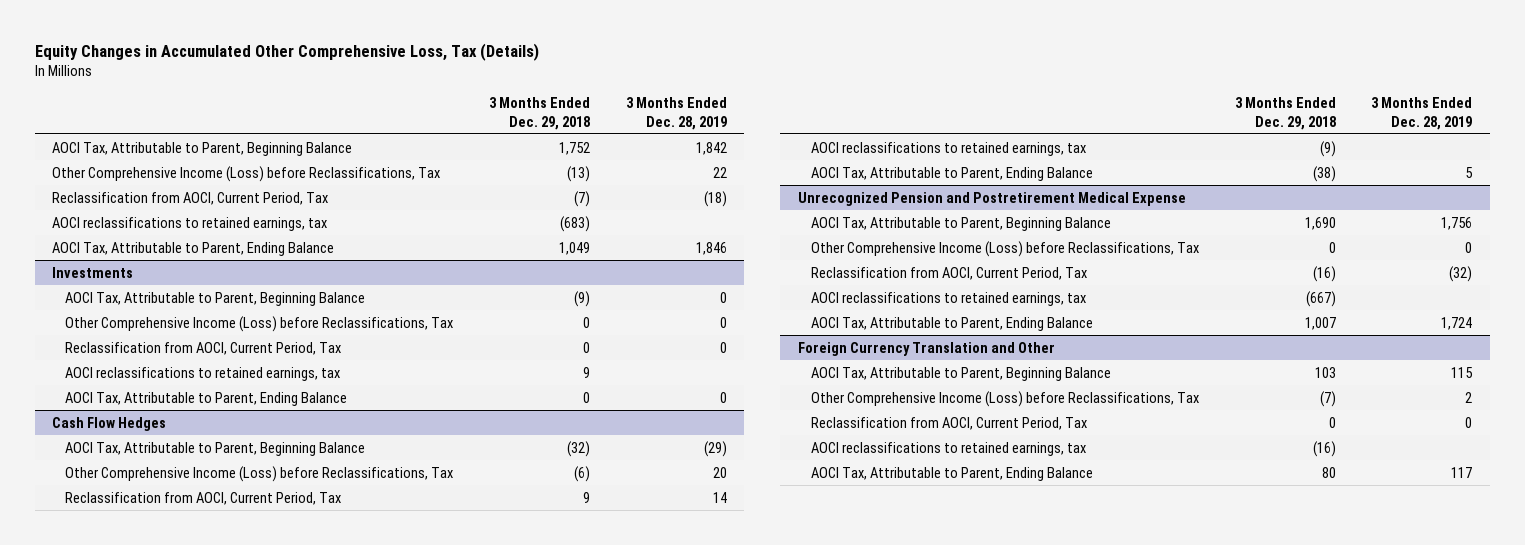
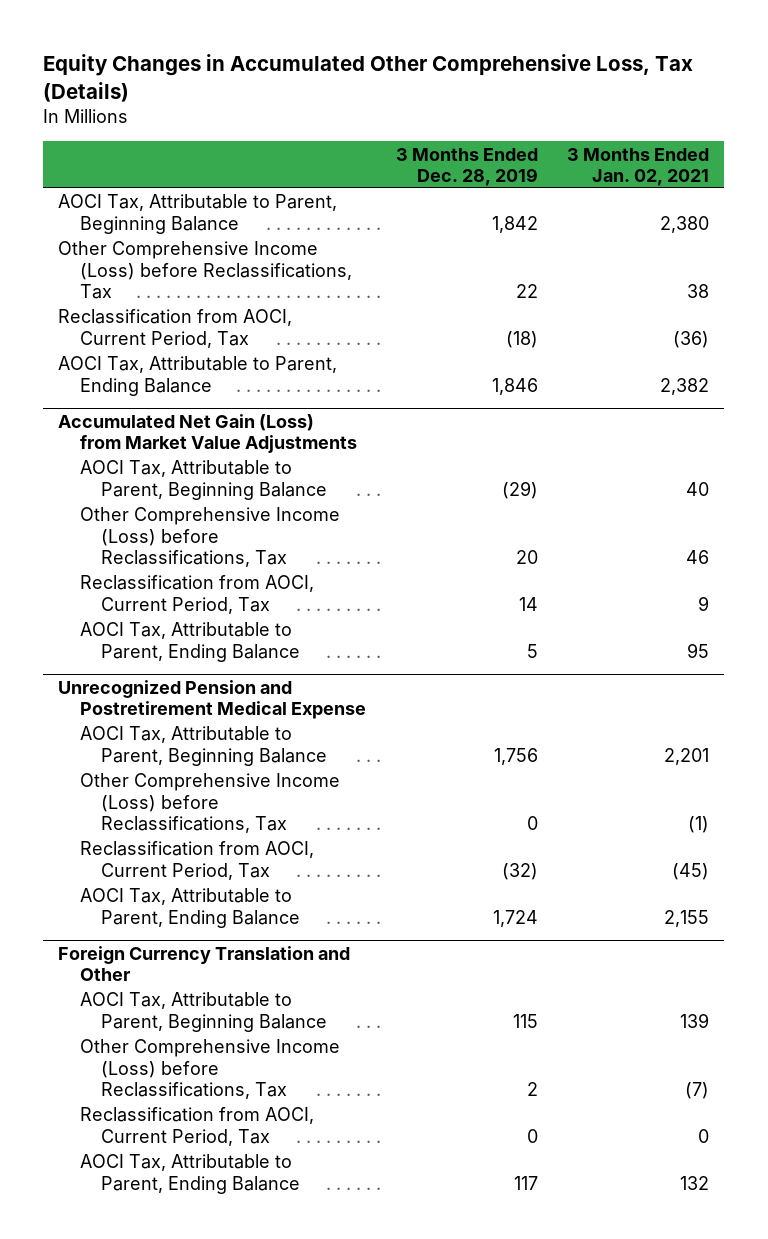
- | 3 Months Ended Dec. 29, 2018 | 3 Months Ended Dec. 28, 2019
+ | 3 Months Ended Dec. 28, 2019 | 3 Months Ended Jan. 02, 2021
- AOCI reclassifications to retained earnings, tax | (683) |
- Investments
- AOCI Tax, Attributable to Parent, Beginning Balance | (9) | 0
- Other Comprehensive Income (Loss) before Reclassifications, Tax | 0 | 0
- Reclassification from AOCI, Current Period, Tax | 0 | 0
- AOCI reclassifications to retained earnings, tax | 9 |
- AOCI Tax, Attributable to Parent, Ending Balance | 0 | 0
- Cash Flow Hedges
+ Accumulated Net Gain (Loss) from Market Value Adjustments
- AOCI reclassifications to retained earnings, tax | (9) |
@ Unrecognized Pension and Postretirement Medical Expense
- AOCI reclassifications to retained earnings, tax | (667) |
@ Foreign Currency Translation and Other
- AOCI reclassifications to retained earnings, tax | (16) |

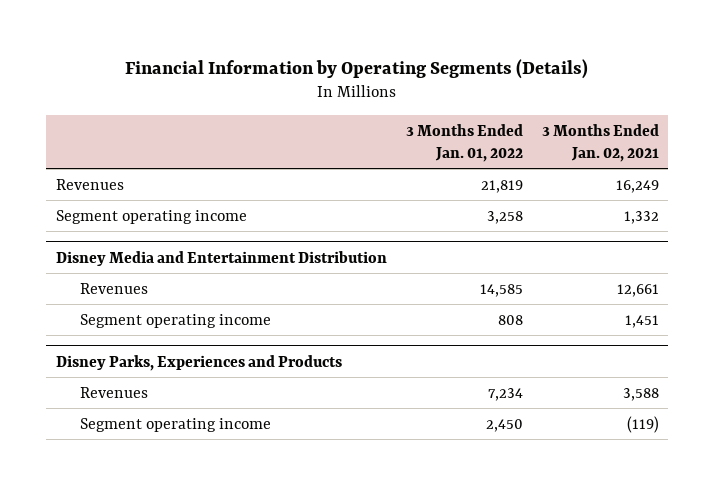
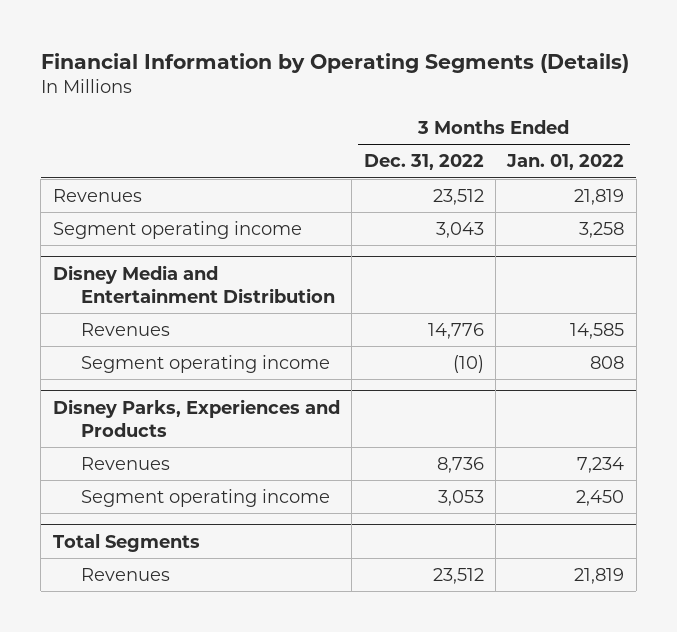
- | 3 Months Ended Jan. 01, 2022 | 3 Months Ended Jan. 02, 2021
+ | 3 Months Ended Dec. 31, 2022 | 3 Months Ended Jan. 01, 2022
+ Total Segments
+ Revenues | 23,512 | 21,819

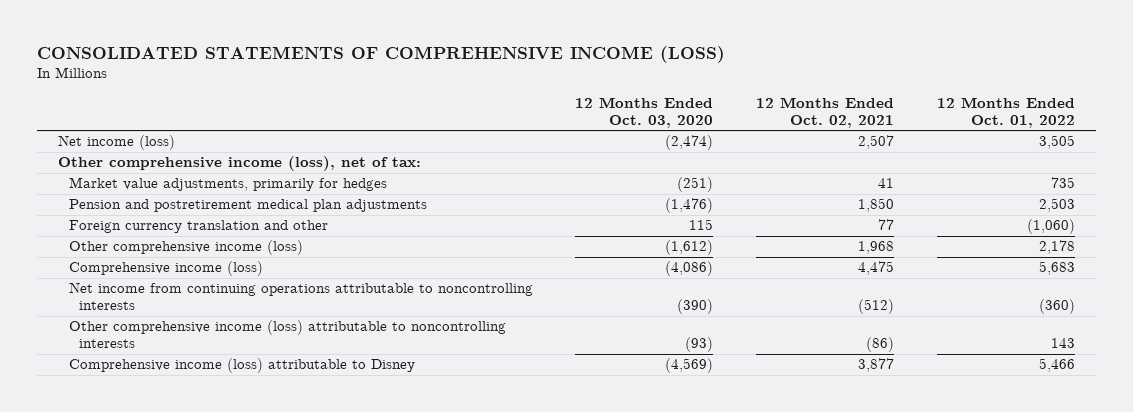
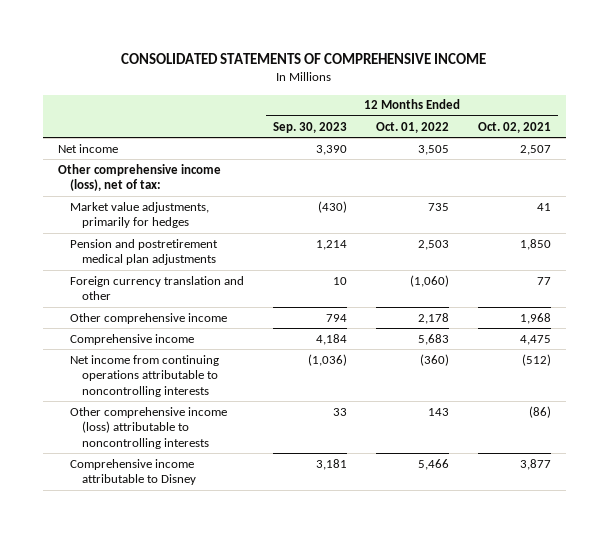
- CONSOLIDATED STATEMENTS OF COMPREHENSIVE INCOME (LOSS)
+ CONSOLIDATED STATEMENTS OF COMPREHENSIVE INCOME
- | 12 Months Ended Oct. 03, 2020 | 12 Months Ended Oct. 02, 2021 | 12 Months Ended Oct. 01, 2022
+ | 12 Months Ended Sep. 30, 2023 | 12 Months Ended Oct. 01, 2022 | 12 Months Ended Oct. 02, 2021
- Net income (loss) | (2,474) | 2,507 | 3,505
+ Net income | 3,390 | 3,505 | 2,507
- Other comprehensive income (loss) | (1,612) | 1,968 | 2,178
- Comprehensive income (loss) | (4,086) | 4,475 | 5,683
+ Other comprehensive income | 794 | 2,178 | 1,968
+ Comprehensive income | 4,184 | 5,683 | 4,475
- Comprehensive income (loss) attributable to Disney | (4,569) | 3,877 | 5,466
+ Comprehensive income attributable to Disney | 3,181 | 5,466 | 3,877

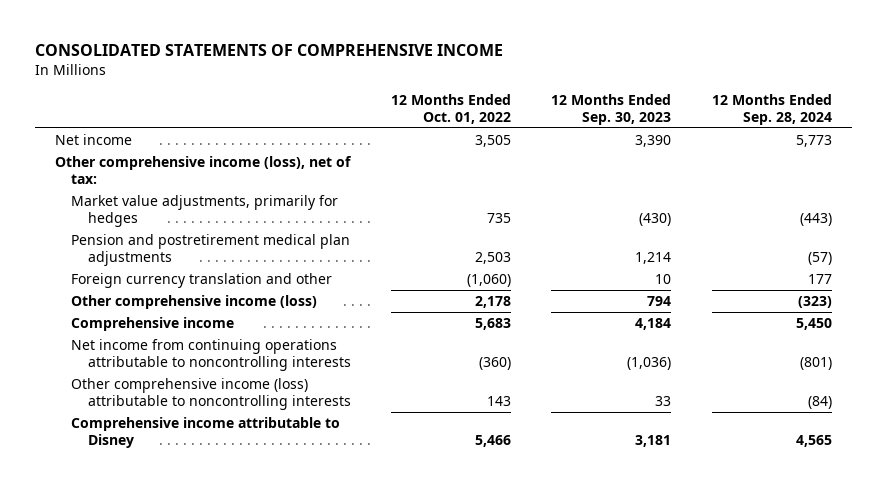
- | 12 Months Ended Sep. 30, 2023 | 12 Months Ended Oct. 01, 2022 | 12 Months Ended Oct. 02, 2021
+ | 12 Months Ended Oct. 01, 2022 | 12 Months Ended Sep. 30, 2023 | 12 Months Ended Sep. 28, 2024
- Other comprehensive income | 794 | 2,178 | 1,968
+ Other comprehensive income (loss) | 2,178 | 794 | (323)

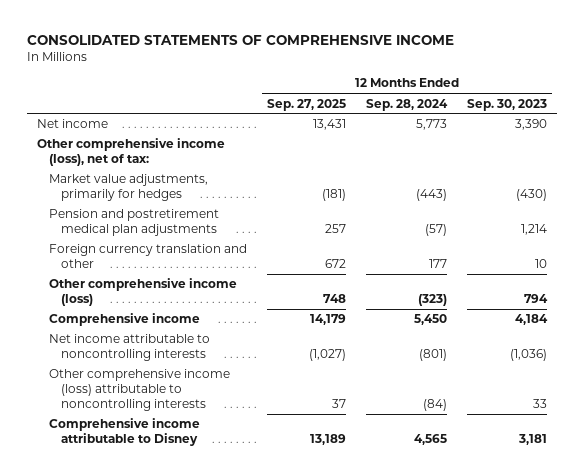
- | 12 Months Ended Oct. 01, 2022 | 12 Months Ended Sep. 30, 2023 | 12 Months Ended Sep. 28, 2024
+ | 12 Months Ended Sep. 27, 2025 | 12 Months Ended Sep. 28, 2024 | 12 Months Ended Sep. 30, 2023
- Net income from continuing operations attributable to noncontrolling interests | (360) | (1,036) | (801)
+ Net income attributable to noncontrolling interests | (1,027) | (801) | (1,036)

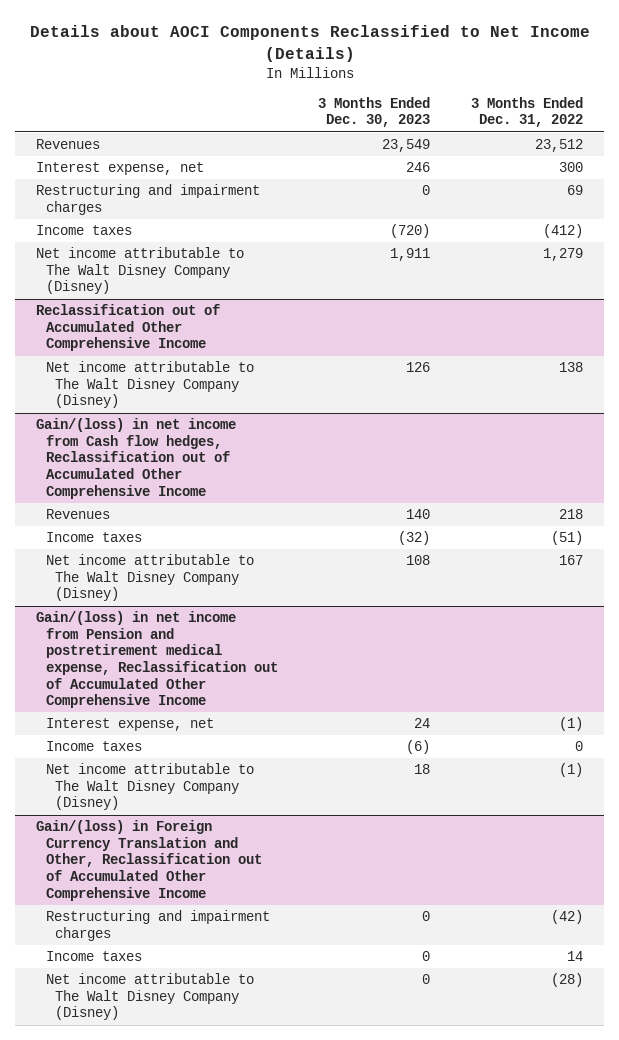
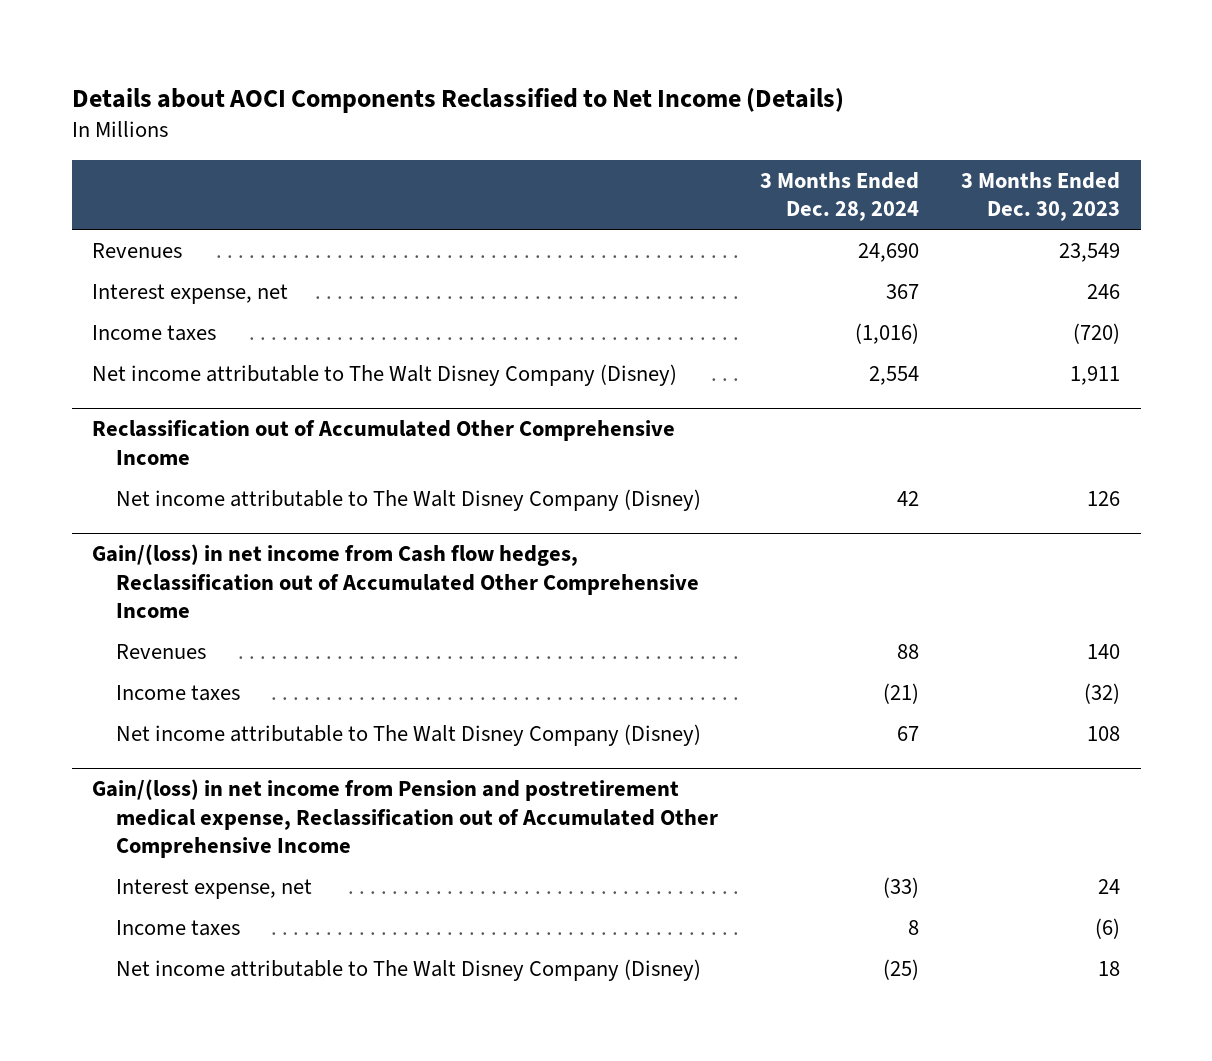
- | 3 Months Ended Dec. 30, 2023 | 3 Months Ended Dec. 31, 2022
+ | 3 Months Ended Dec. 28, 2024 | 3 Months Ended Dec. 30, 2023
- Restructuring and impairment charges | 0 | 69
- Gain/(loss) in Foreign Currency Translation and Other, Reclassification out of Accumulated Other Comprehensive Income
- Restructuring and impairment charges | 0 | (42)
- Income taxes | 0 | 14
- Net income attributable to The Walt Disney Company (Disney) | 0 | (28)

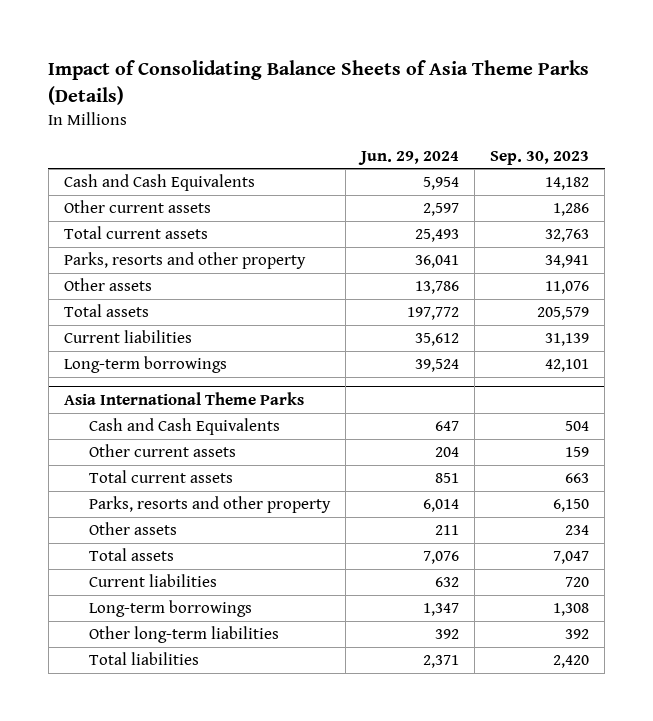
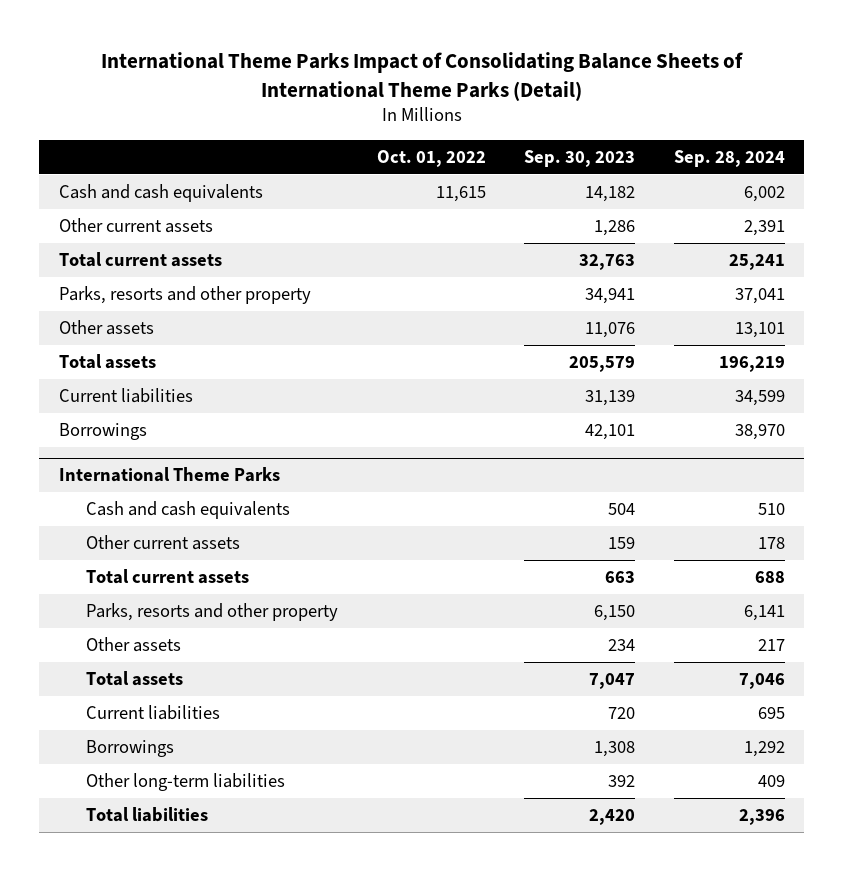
- Impact of Consolidating Balance Sheets of Asia Theme Parks (Details)
+ International Theme Parks Impact of Consolidating Balance Sheets of International Theme Parks (Detail)
- | Jun. 29, 2024 | Sep. 30, 2023
+ | Oct. 01, 2022 | Sep. 30, 2023 | Sep. 28, 2024
- Cash and Cash Equivalents | 5,954 | 14,182
+ Cash and cash equivalents | 11,615 | 14,182 | 6,002
- Long-term borrowings | 39,524 | 42,101
- Asia International Theme Parks
- Cash and Cash Equivalents | 647 | 504
+ Borrowings | | 42,101 | 38,970
+ International Theme Parks
+ Cash and cash equivalents | | 504 | 510
- Long-term borrowings | 1,347 | 1,308
+ Borrowings | | 1,308 | 1,292

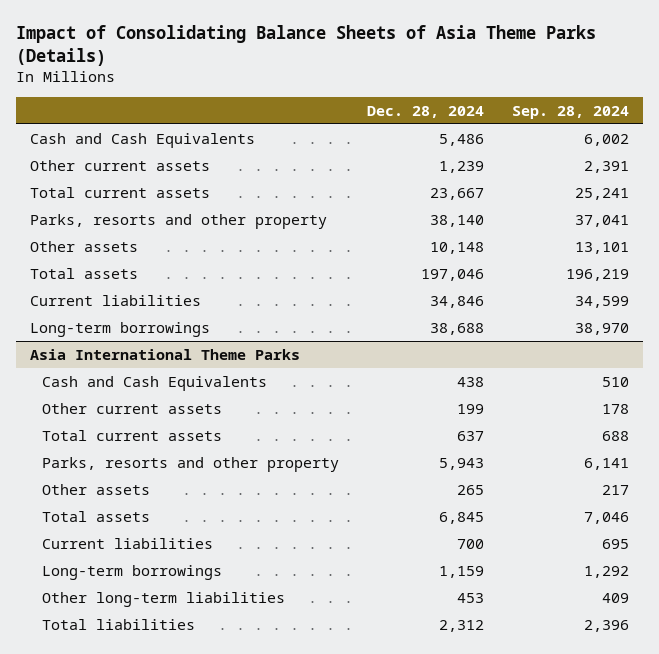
- International Theme Parks Impact of Consolidating Balance Sheets of International Theme Parks (Detail)
+ Impact of Consolidating Balance Sheets of Asia Theme Parks (Details)
- | Oct. 01, 2022 | Sep. 30, 2023 | Sep. 28, 2024
+ | Dec. 28, 2024 | Sep. 28, 2024
- Cash and cash equivalents | 11,615 | 14,182 | 6,002
+ Cash and Cash Equivalents | 5,486 | 6,002
- Borrowings | | 42,101 | 38,970
- International Theme Parks
- Cash and cash equivalents | | 504 | 510
+ Long-term borrowings | 38,688 | 38,970
+ Asia International Theme Parks
+ Cash and Cash Equivalents | 438 | 510
- Borrowings | | 1,308 | 1,292
+ Long-term borrowings | 1,159 | 1,292

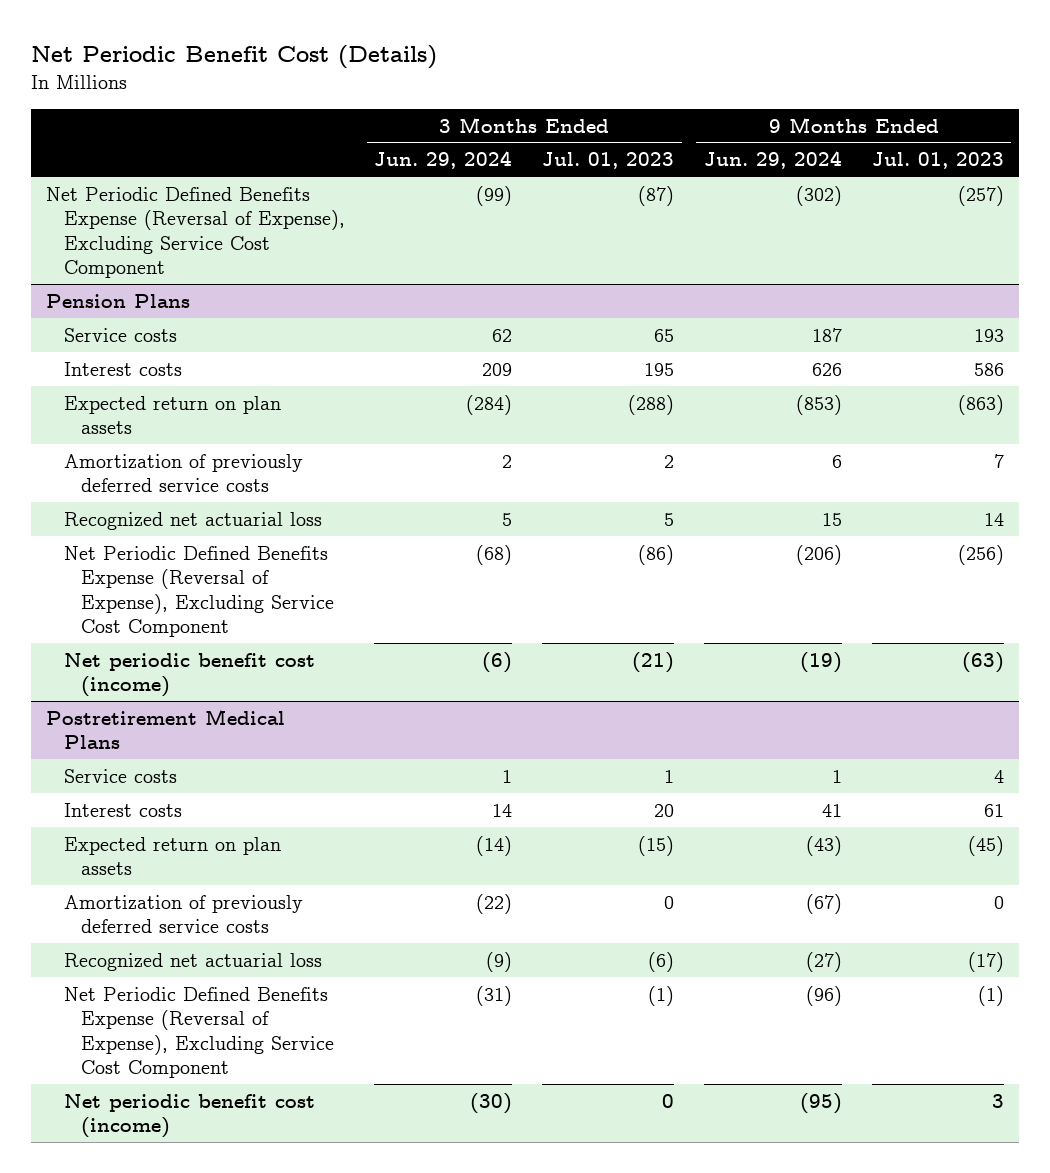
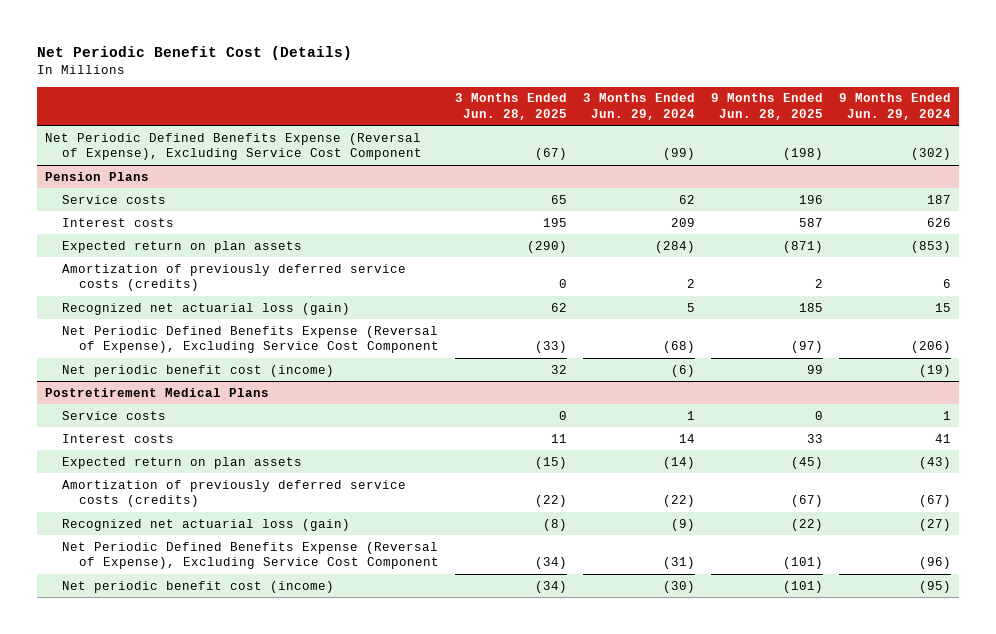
- | 3 Months Ended Jun. 29, 2024 | 3 Months Ended Jul. 01, 2023 | 9 Months Ended Jun. 29, 2024 | 9 Months Ended Jul. 01, 2023
+ | 3 Months Ended Jun. 28, 2025 | 3 Months Ended Jun. 29, 2024 | 9 Months Ended Jun. 28, 2025 | 9 Months Ended Jun. 29, 2024
@ Pension Plans
- Amortization of previously deferred service costs | 2 | 2 | 6 | 7
- Recognized net actuarial loss | 5 | 5 | 15 | 14
+ Amortization of previously deferred service costs (credits) | 0 | 2 | 2 | 6
+ Recognized net actuarial loss (gain) | 62 | 5 | 185 | 15
@ Postretirement Medical Plans
- Amortization of previously deferred service costs | (22) | 0 | (67) | 0
- Recognized net actuarial loss | (9) | (6) | (27) | (17)
+ Amortization of previously deferred service costs (credits) | (22) | (22) | (67) | (67)
+ Recognized net actuarial loss (gain) | (8) | (9) | (22) | (27)

